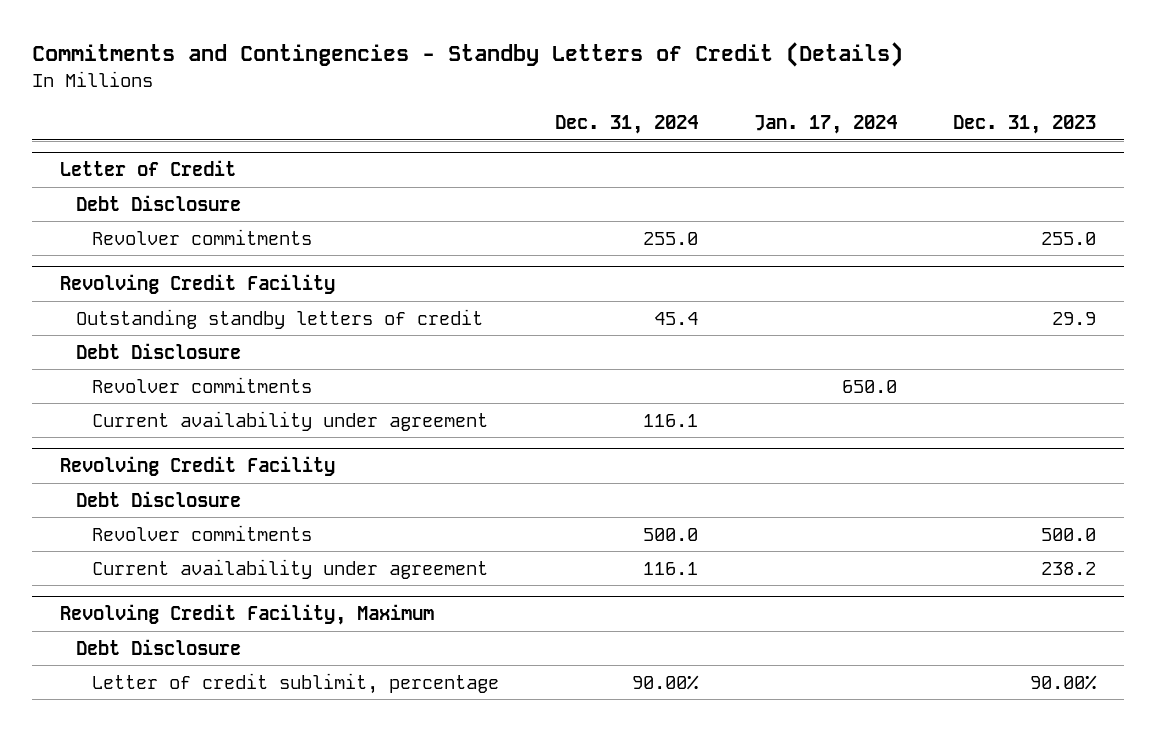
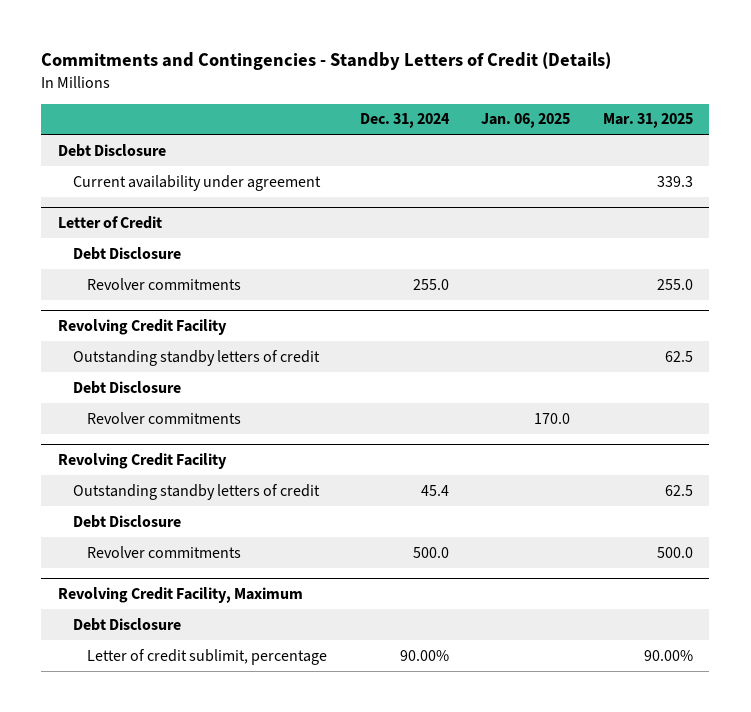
- | Dec. 31, 2024 | Jan. 17, 2024 | Dec. 31, 2023
+ | Dec. 31, 2024 | Jan. 06, 2025 | Mar. 31, 2025
+ Debt Disclosure
+ Current availability under agreement | | | 339.3
@ Revolving Credit Facility
+ Outstanding standby letters of credit | | | 62.5
- Current availability under agreement | 116.1 | |
moved down: Outstanding standby letters of credit | 45.4 | | 62.5
- Current availability under agreement | 116.1 | | 238.2

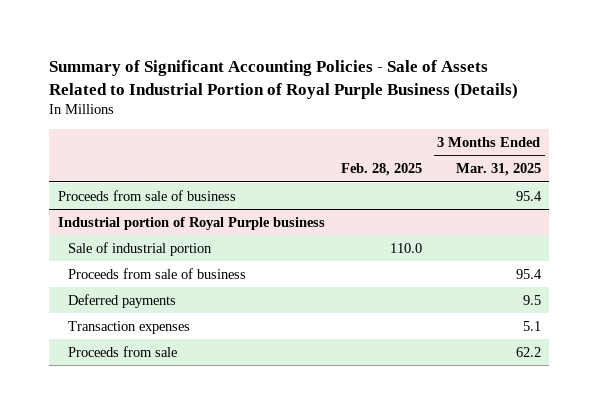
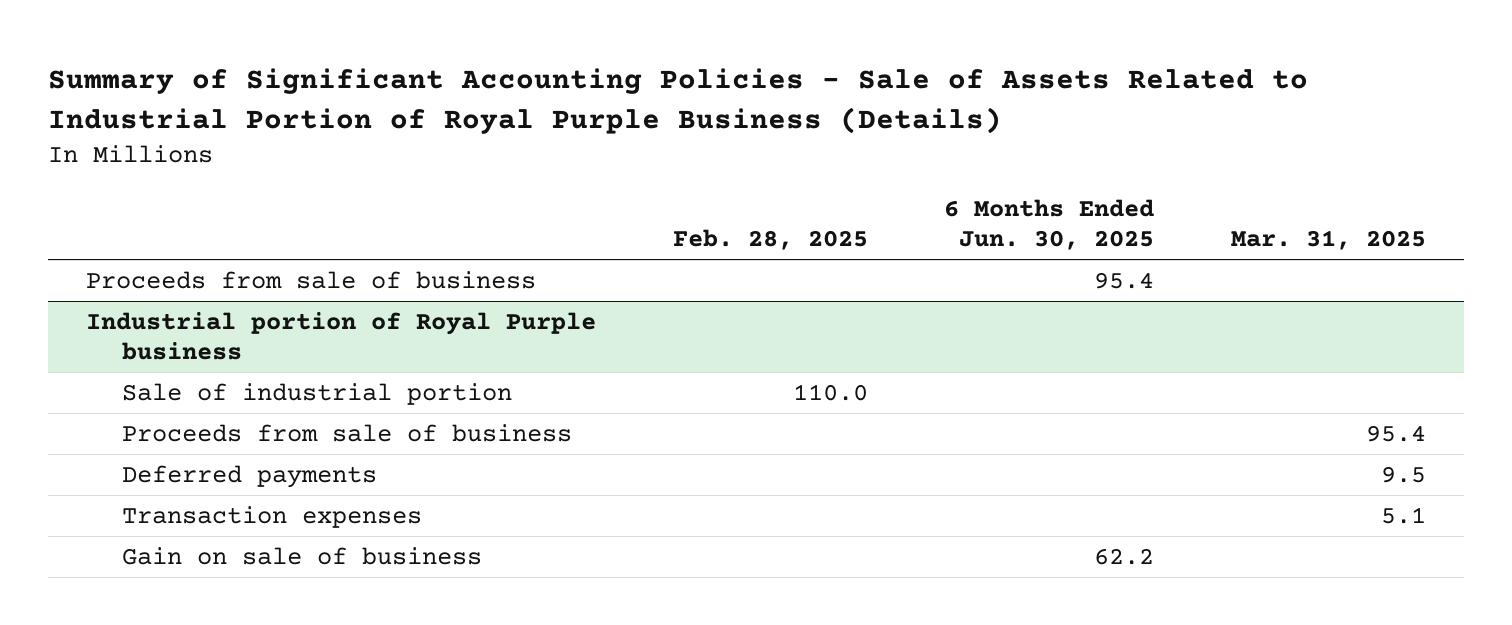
- | Feb. 28, 2025 | 3 Months Ended Mar. 31, 2025
+ | Feb. 28, 2025 | 6 Months Ended Jun. 30, 2025 | Mar. 31, 2025
@ Industrial portion of Royal Purple business
- Proceeds from sale | | 62.2
+ Gain on sale of business | | 62.2 |

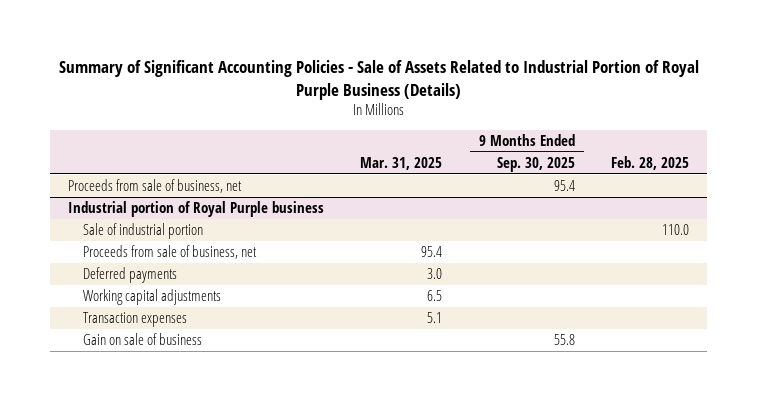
- | Feb. 28, 2025 | 6 Months Ended Jun. 30, 2025 | Mar. 31, 2025
+ | Mar. 31, 2025 | 9 Months Ended Sep. 30, 2025 | Feb. 28, 2025
- Proceeds from sale of business | | 95.4 |
+ Proceeds from sale of business, net | | 95.4 |
@ Industrial portion of Royal Purple business
- Proceeds from sale of business | | | 95.4
- Deferred payments | | | 9.5
+ Proceeds from sale of business, net | 95.4 | |
+ Deferred payments | 3.0 | |
+ Working capital adjustments | 6.5 | |

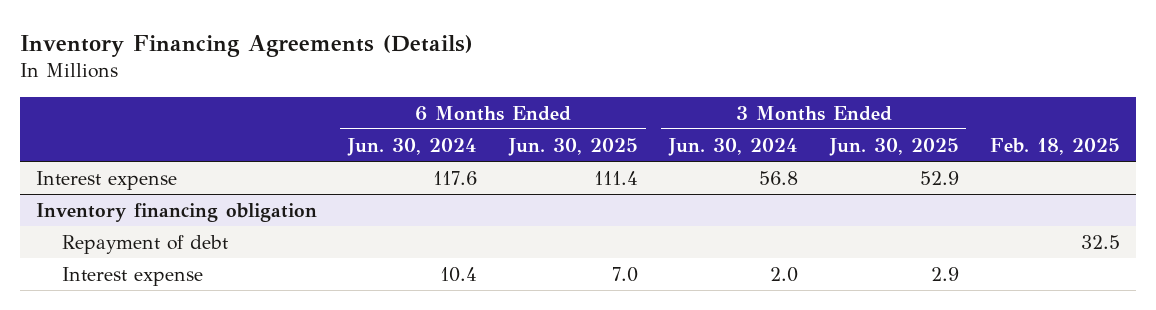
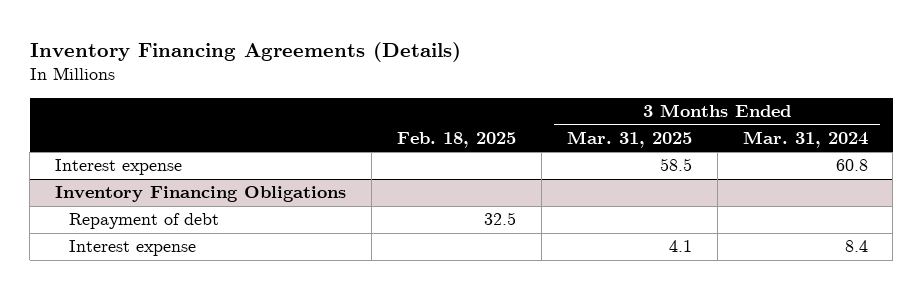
- | 6 Months Ended Jun. 30, 2024 | 6 Months Ended Jun. 30, 2025 | 3 Months Ended Jun. 30, 2024 | 3 Months Ended Jun. 30, 2025 | Feb. 18, 2025
+ | Feb. 18, 2025 | 3 Months Ended Mar. 31, 2025 | 3 Months Ended Mar. 31, 2024
- Inventory financing obligation
+ Inventory Financing Obligations

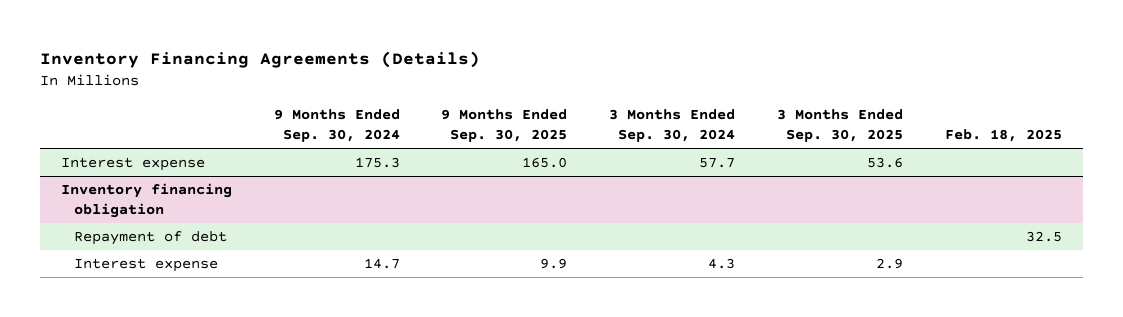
- | Feb. 18, 2025 | 3 Months Ended Mar. 31, 2025 | 3 Months Ended Mar. 31, 2024
+ | 9 Months Ended Sep. 30, 2024 | 9 Months Ended Sep. 30, 2025 | 3 Months Ended Sep. 30, 2024 | 3 Months Ended Sep. 30, 2025 | Feb. 18, 2025
- Inventory Financing Obligations
+ Inventory financing obligation

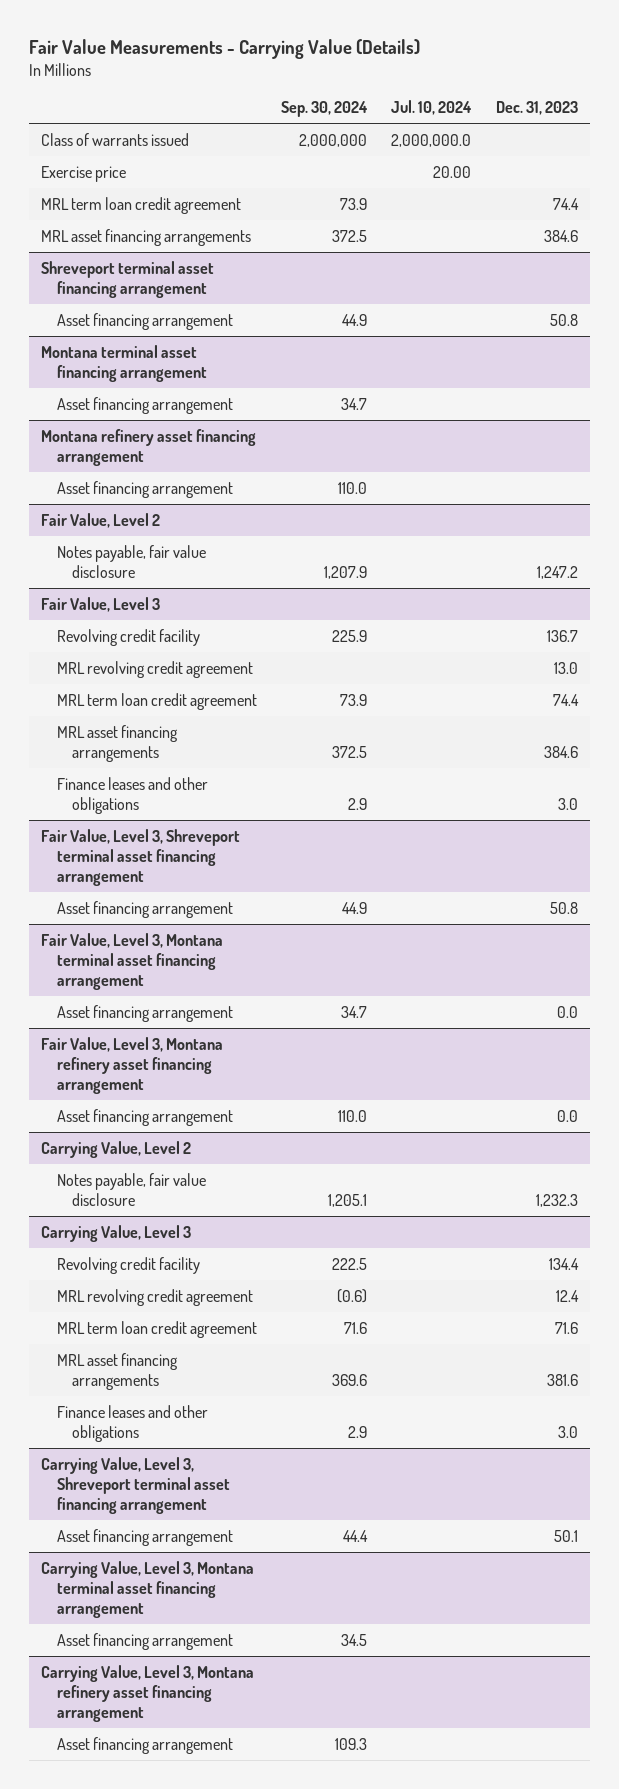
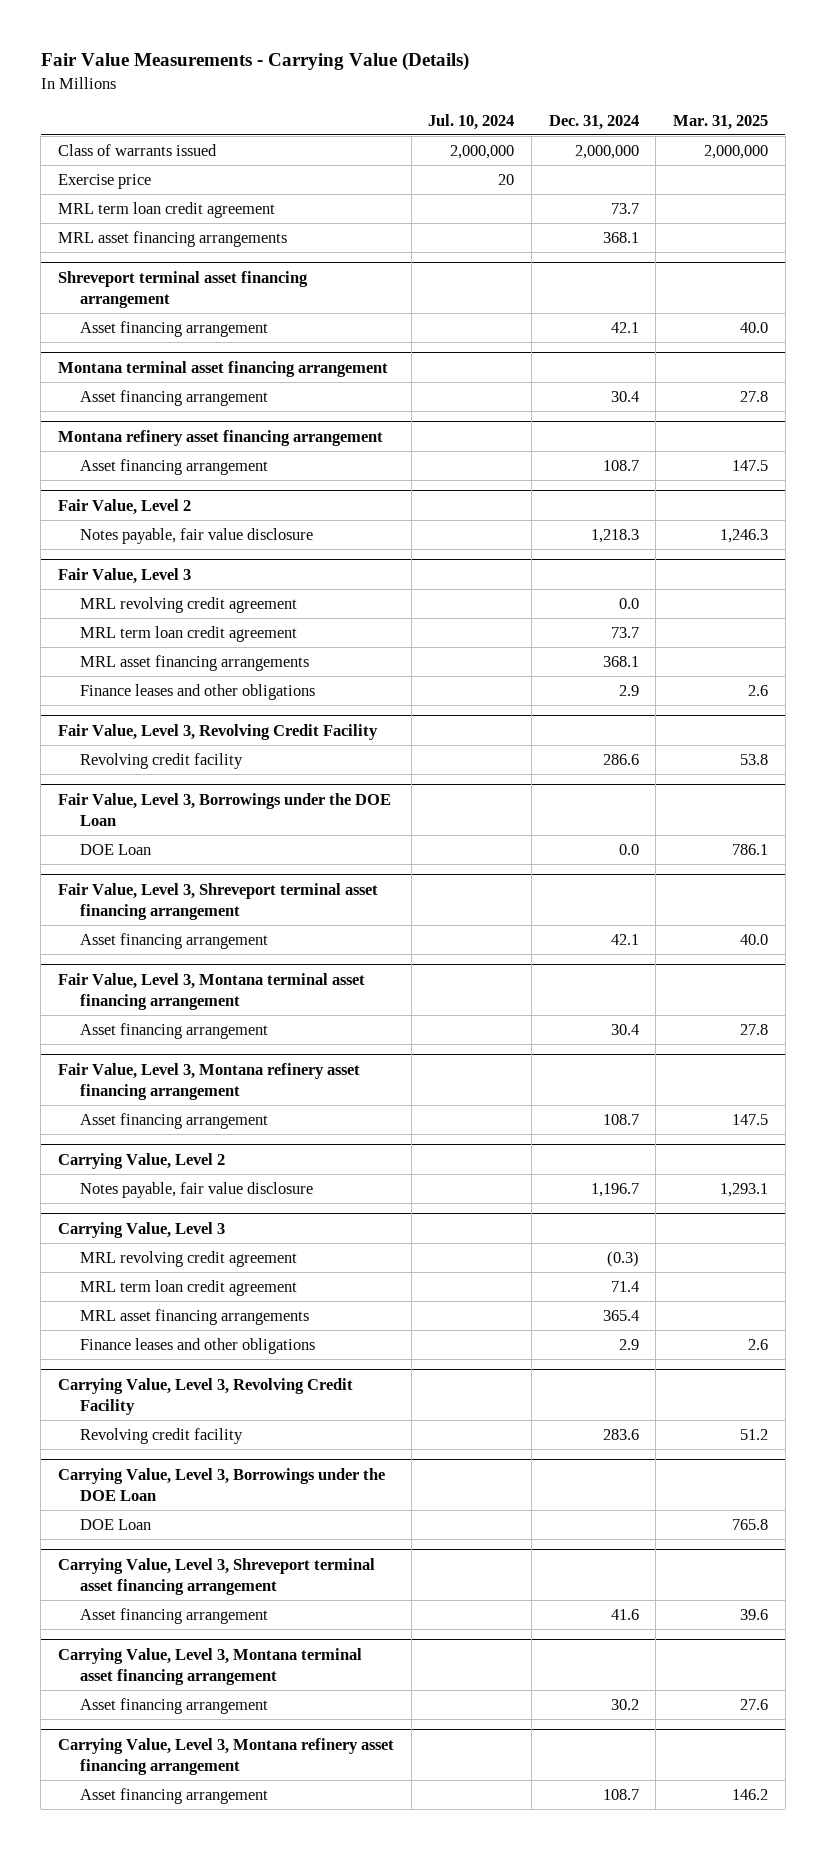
- | Sep. 30, 2024 | Jul. 10, 2024 | Dec. 31, 2023
+ | Jul. 10, 2024 | Dec. 31, 2024 | Mar. 31, 2025
- Class of warrants issued | 2,000,000 | 2,000,000.0 |
- Exercise price | | 20.00 |
+ Class of warrants issued | 2,000,000 | 2,000,000 | 2,000,000
+ Exercise price | 20 | |
@ Fair Value, Level 3
- Revolving credit facility | 225.9 | | 136.7
+ Fair Value, Level 3, Revolving Credit Facility
+ Revolving credit facility | | 286.6 | 53.8
+ Fair Value, Level 3, Borrowings under the DOE Loan
+ DOE Loan | | 0.0 | 786.1
@ Carrying Value, Level 3
- Revolving credit facility | 222.5 | | 134.4
+ Carrying Value, Level 3, Revolving Credit Facility
+ Revolving credit facility | | 283.6 | 51.2
+ Carrying Value, Level 3, Borrowings under the DOE Loan
+ DOE Loan | | | 765.8

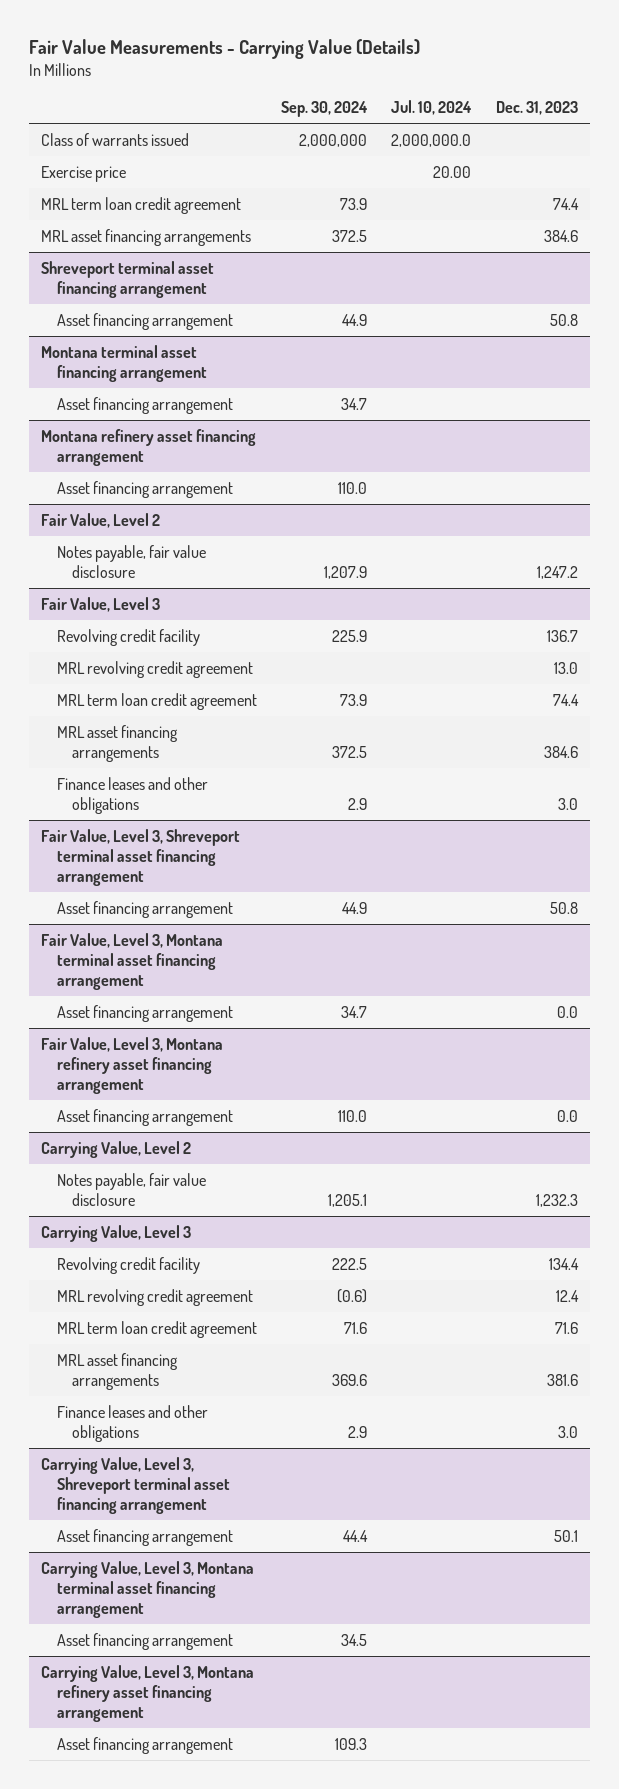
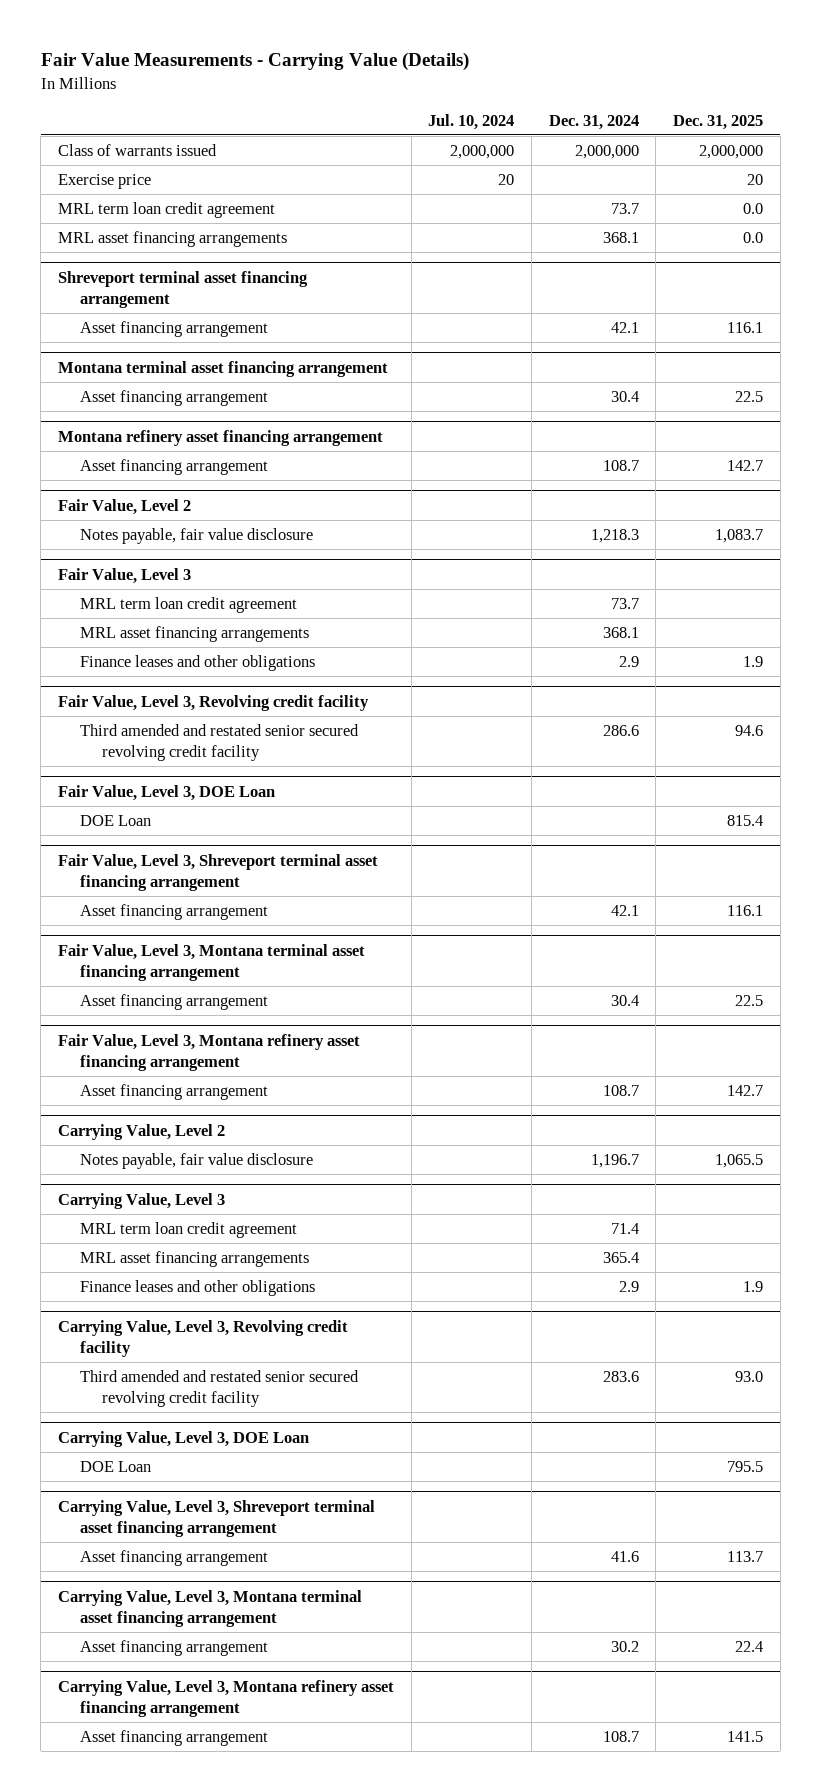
- | Sep. 30, 2024 | Jul. 10, 2024 | Dec. 31, 2023
+ | Jul. 10, 2024 | Dec. 31, 2024 | Dec. 31, 2025
- Class of warrants issued | 2,000,000 | 2,000,000.0 |
- Exercise price | | 20.00 |
+ Class of warrants issued | 2,000,000 | 2,000,000 | 2,000,000
+ Exercise price | 20 | | 20
@ Fair Value, Level 3
- Revolving credit facility | 225.9 | | 136.7
- MRL revolving credit agreement | | | 13.0
+ Fair Value, Level 3, Revolving credit facility
+ Third amended and restated senior secured revolving credit facility | | 286.6 | 94.6
+ Fair Value, Level 3, DOE Loan
+ DOE Loan | | | 815.4
@ Carrying Value, Level 3
- Revolving credit facility | 222.5 | | 134.4
- MRL revolving credit agreement | (0.6) | | 12.4
+ Carrying Value, Level 3, Revolving credit facility
+ Third amended and restated senior secured revolving credit facility | | 283.6 | 93.0
+ Carrying Value, Level 3, DOE Loan
+ DOE Loan | | | 795.5

